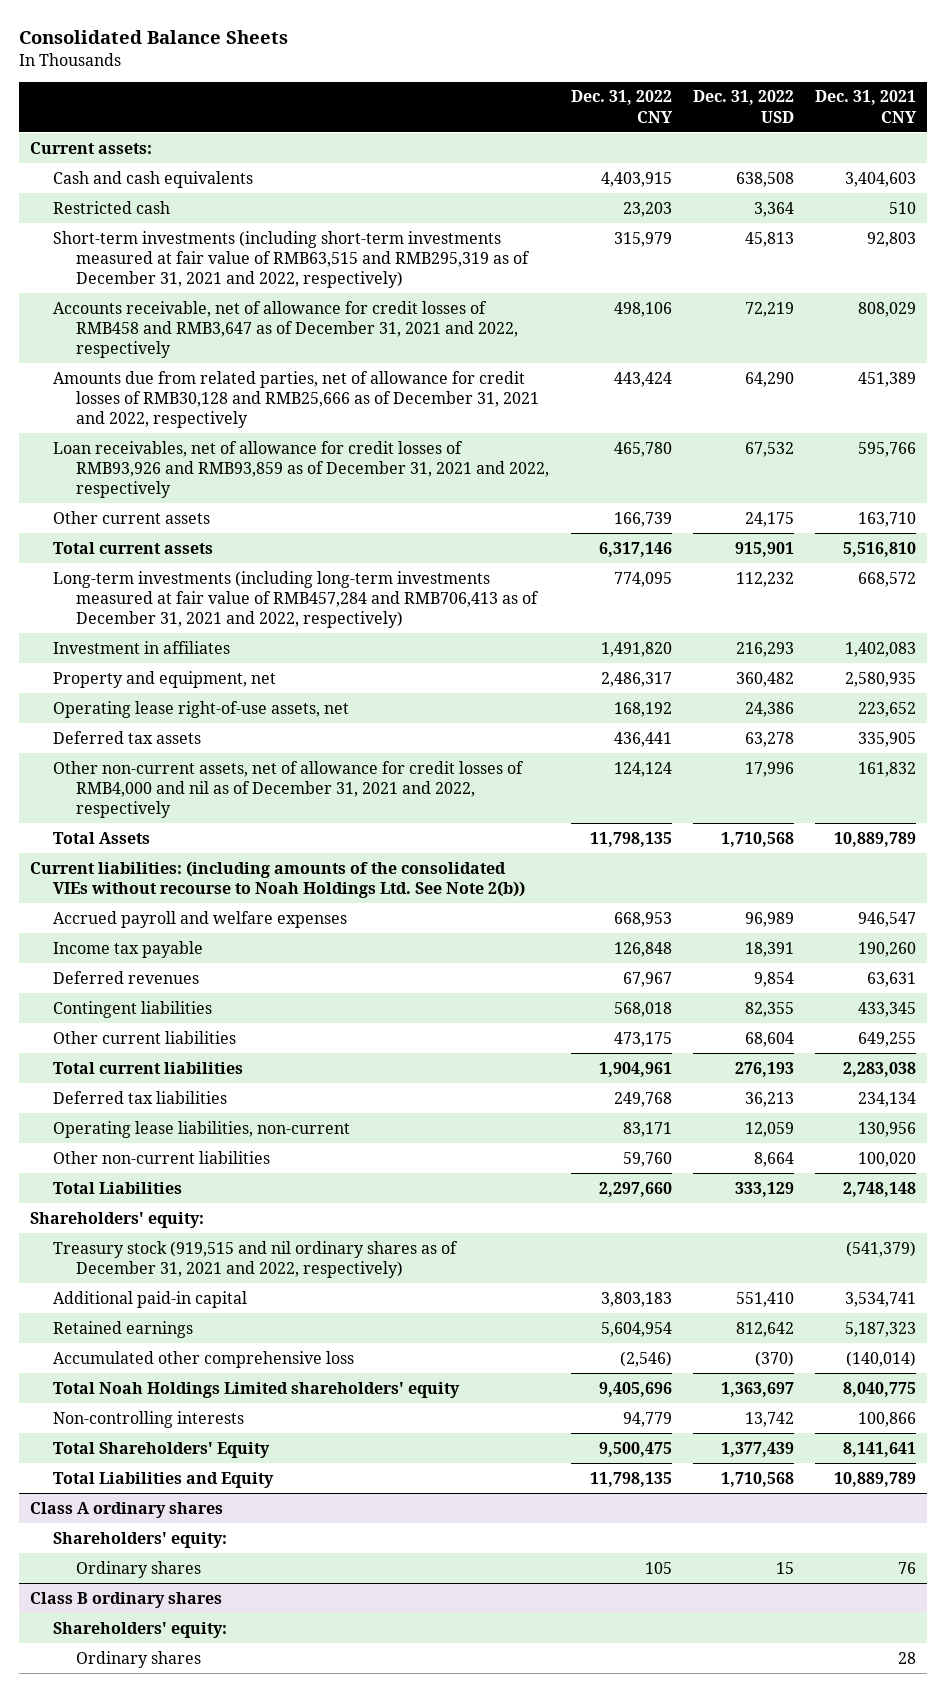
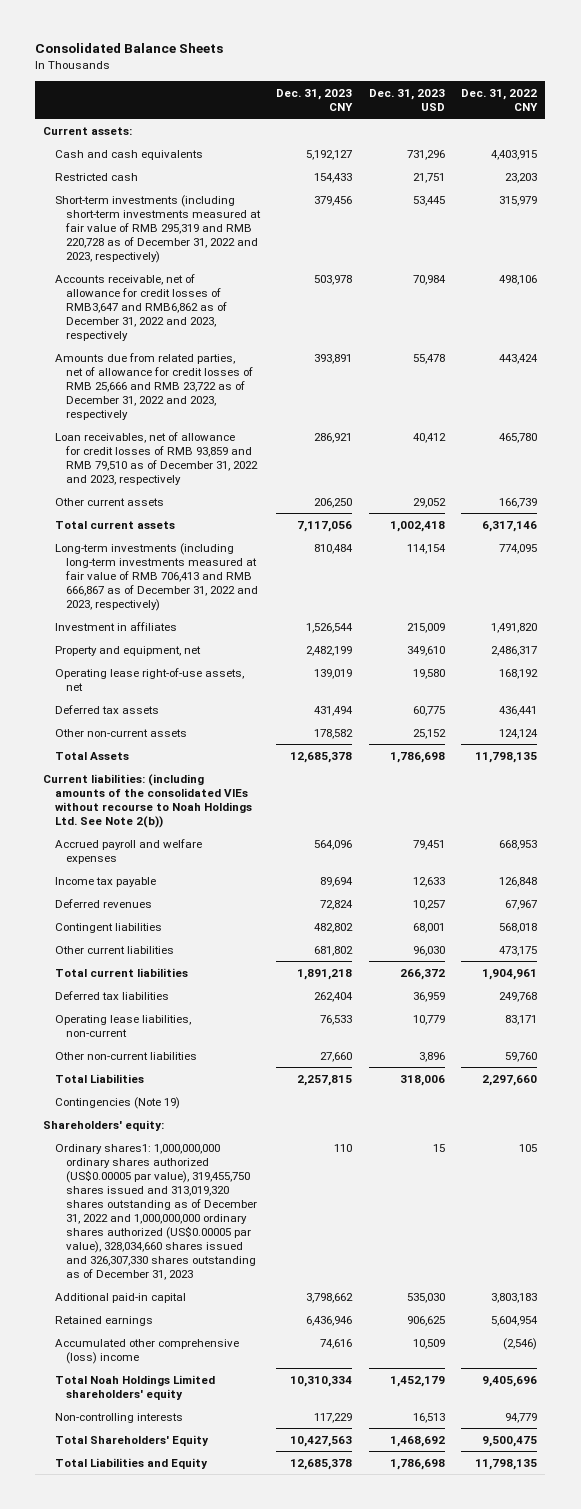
- | Dec. 31, 2022 CNY | Dec. 31, 2022 USD | Dec. 31, 2021 CNY
+ | Dec. 31, 2023 CNY | Dec. 31, 2023 USD | Dec. 31, 2022 CNY
- Short-term investments (including short-term investments measured at fair value of RMB63,515 and RMB295,319 as of December 31, 2021 and 2022, respectively) | 315,979 | 45,813 | 92,803
- Accounts receivable, net of allowance for credit losses of RMB458 and RMB3,647 as of December 31, 2021 and 2022, respectively | 498,106 | 72,219 | 808,029
- Amounts due from related parties, net of allowance for credit losses of RMB30,128 and RMB25,666 as of December 31, 2021 and 2022, respectively | 443,424 | 64,290 | 451,389
- Loan receivables, net of allowance for credit losses of RMB93,926 and RMB93,859 as of December 31, 2021 and 2022, respectively | 465,780 | 67,532 | 595,766
+ Short-term investments (including short-term investments measured at fair value of RMB 295,319 and RMB 220,728 as of December 31, 2022 and 2023, respectively) | 379,456 | 53,445 | 315,979
+ Accounts receivable, net of allowance for credit losses of RMB3,647 and RMB6,862 as of December 31, 2022 and 2023, respectively | 503,978 | 70,984 | 498,106
+ Amounts due from related parties, net of allowance for credit losses of RMB 25,666 and RMB 23,722 as of December 31, 2022 and 2023, respectively | 393,891 | 55,478 | 443,424
+ Loan receivables, net of allowance for credit losses of RMB 93,859 and RMB 79,510 as of December 31, 2022 and 2023, respectively | 286,921 | 40,412 | 465,780
- Long-term investments (including long-term investments measured at fair value of RMB457,284 and RMB706,413 as of December 31, 2021 and 2022, respectively) | 774,095 | 112,232 | 668,572
+ Long-term investments (including long-term investments measured at fair value of RMB 706,413 and RMB 666,867 as of December 31, 2022 and 2023, respectively) | 810,484 | 114,154 | 774,095
- Other non-current assets, net of allowance for credit losses of RMB4,000 and nil as of December 31, 2021 and 2022, respectively | 124,124 | 17,996 | 161,832
+ Other non-current assets | 178,582 | 25,152 | 124,124
+ Contingencies (Note 19)
- Treasury stock (919,515 and nil ordinary shares as of December 31, 2021 and 2022, respectively) | | | (541,379)
+ Ordinary shares1: 1,000,000,000 ordinary shares authorized (US$0.00005 par value), 319,455,750 shares issued and 313,019,320 shares outstanding as of December 31, 2022 and 1,000,000,000 ordinary shares authorized (US$0.00005 par value), 328,034,660 shares issued and 326,307,330 shares outstanding as of December 31, 2023 | 110 | 15 | 105
- Accumulated other comprehensive loss | (2,546) | (370) | (140,014)
+ Accumulated other comprehensive (loss) income | 74,616 | 10,509 | (2,546)
- Class A ordinary shares
- Shareholders' equity:
- Ordinary shares | 105 | 15 | 76
- Class B ordinary shares
- Shareholders' equity:
- Ordinary shares | | | 28

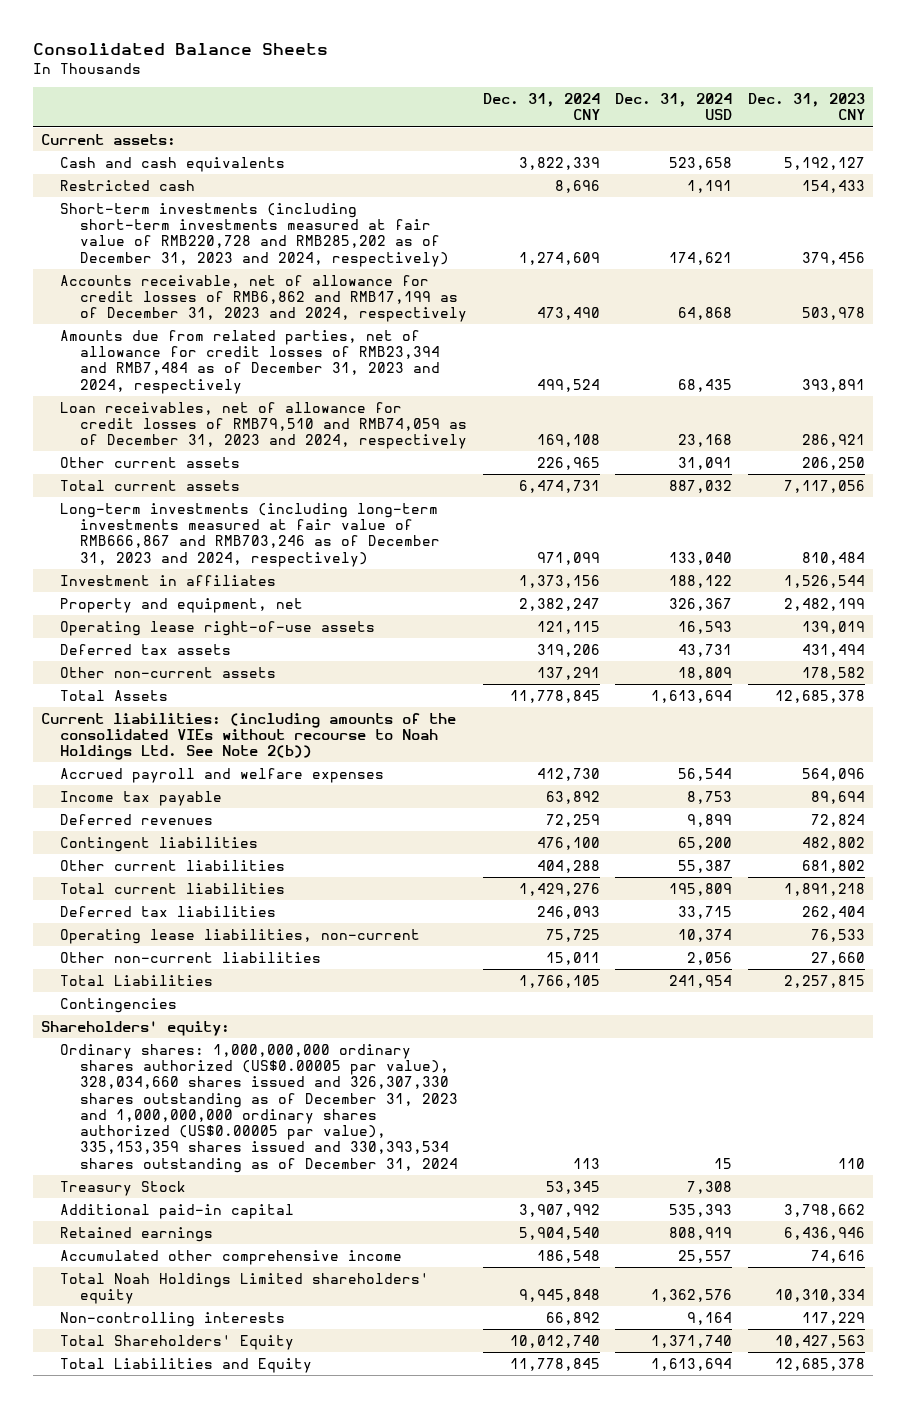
- | Dec. 31, 2023 CNY | Dec. 31, 2023 USD | Dec. 31, 2022 CNY
+ | Dec. 31, 2024 CNY | Dec. 31, 2024 USD | Dec. 31, 2023 CNY
- Short-term investments (including short-term investments measured at fair value of RMB 295,319 and RMB 220,728 as of December 31, 2022 and 2023, respectively) | 379,456 | 53,445 | 315,979
- Accounts receivable, net of allowance for credit losses of RMB3,647 and RMB6,862 as of December 31, 2022 and 2023, respectively | 503,978 | 70,984 | 498,106
- Amounts due from related parties, net of allowance for credit losses of RMB 25,666 and RMB 23,722 as of December 31, 2022 and 2023, respectively | 393,891 | 55,478 | 443,424
- Loan receivables, net of allowance for credit losses of RMB 93,859 and RMB 79,510 as of December 31, 2022 and 2023, respectively | 286,921 | 40,412 | 465,780
+ Short-term investments (including short-term investments measured at fair value of RMB220,728 and RMB285,202 as of December 31, 2023 and 2024, respectively) | 1,274,609 | 174,621 | 379,456
+ Accounts receivable, net of allowance for credit losses of RMB6,862 and RMB17,199 as of December 31, 2023 and 2024, respectively | 473,490 | 64,868 | 503,978
+ Amounts due from related parties, net of allowance for credit losses of RMB23,394 and RMB7,484 as of December 31, 2023 and 2024, respectively | 499,524 | 68,435 | 393,891
+ Loan receivables, net of allowance for credit losses of RMB79,510 and RMB74,059 as of December 31, 2023 and 2024, respectively | 169,108 | 23,168 | 286,921
- Long-term investments (including long-term investments measured at fair value of RMB 706,413 and RMB 666,867 as of December 31, 2022 and 2023, respectively) | 810,484 | 114,154 | 774,095
+ Long-term investments (including long-term investments measured at fair value of RMB666,867 and RMB703,246 as of December 31, 2023 and 2024, respectively) | 971,099 | 133,040 | 810,484
- Operating lease right-of-use assets, net | 139,019 | 19,580 | 168,192
+ Operating lease right-of-use assets | 121,115 | 16,593 | 139,019
- Contingencies (Note 19)
+ Contingencies
- Ordinary shares1: 1,000,000,000 ordinary shares authorized (US$0.00005 par value), 319,455,750 shares issued and 313,019,320 shares outstanding as of December 31, 2022 and 1,000,000,000 ordinary shares authorized (US$0.00005 par value), 328,034,660 shares issued and 326,307,330 shares outstanding as of December 31, 2023 | 110 | 15 | 105
+ Ordinary shares: 1,000,000,000 ordinary shares authorized (US$0.00005 par value), 328,034,660 shares issued and 326,307,330 shares outstanding as of December 31, 2023 and 1,000,000,000 ordinary shares authorized (US$0.00005 par value), 335,153,359 shares issued and 330,393,534 shares outstanding as of December 31, 2024 | 113 | 15 | 110
+ Treasury Stock | 53,345 | 7,308 |
- Accumulated other comprehensive (loss) income | 74,616 | 10,509 | (2,546)
+ Accumulated other comprehensive income | 186,548 | 25,557 | 74,616

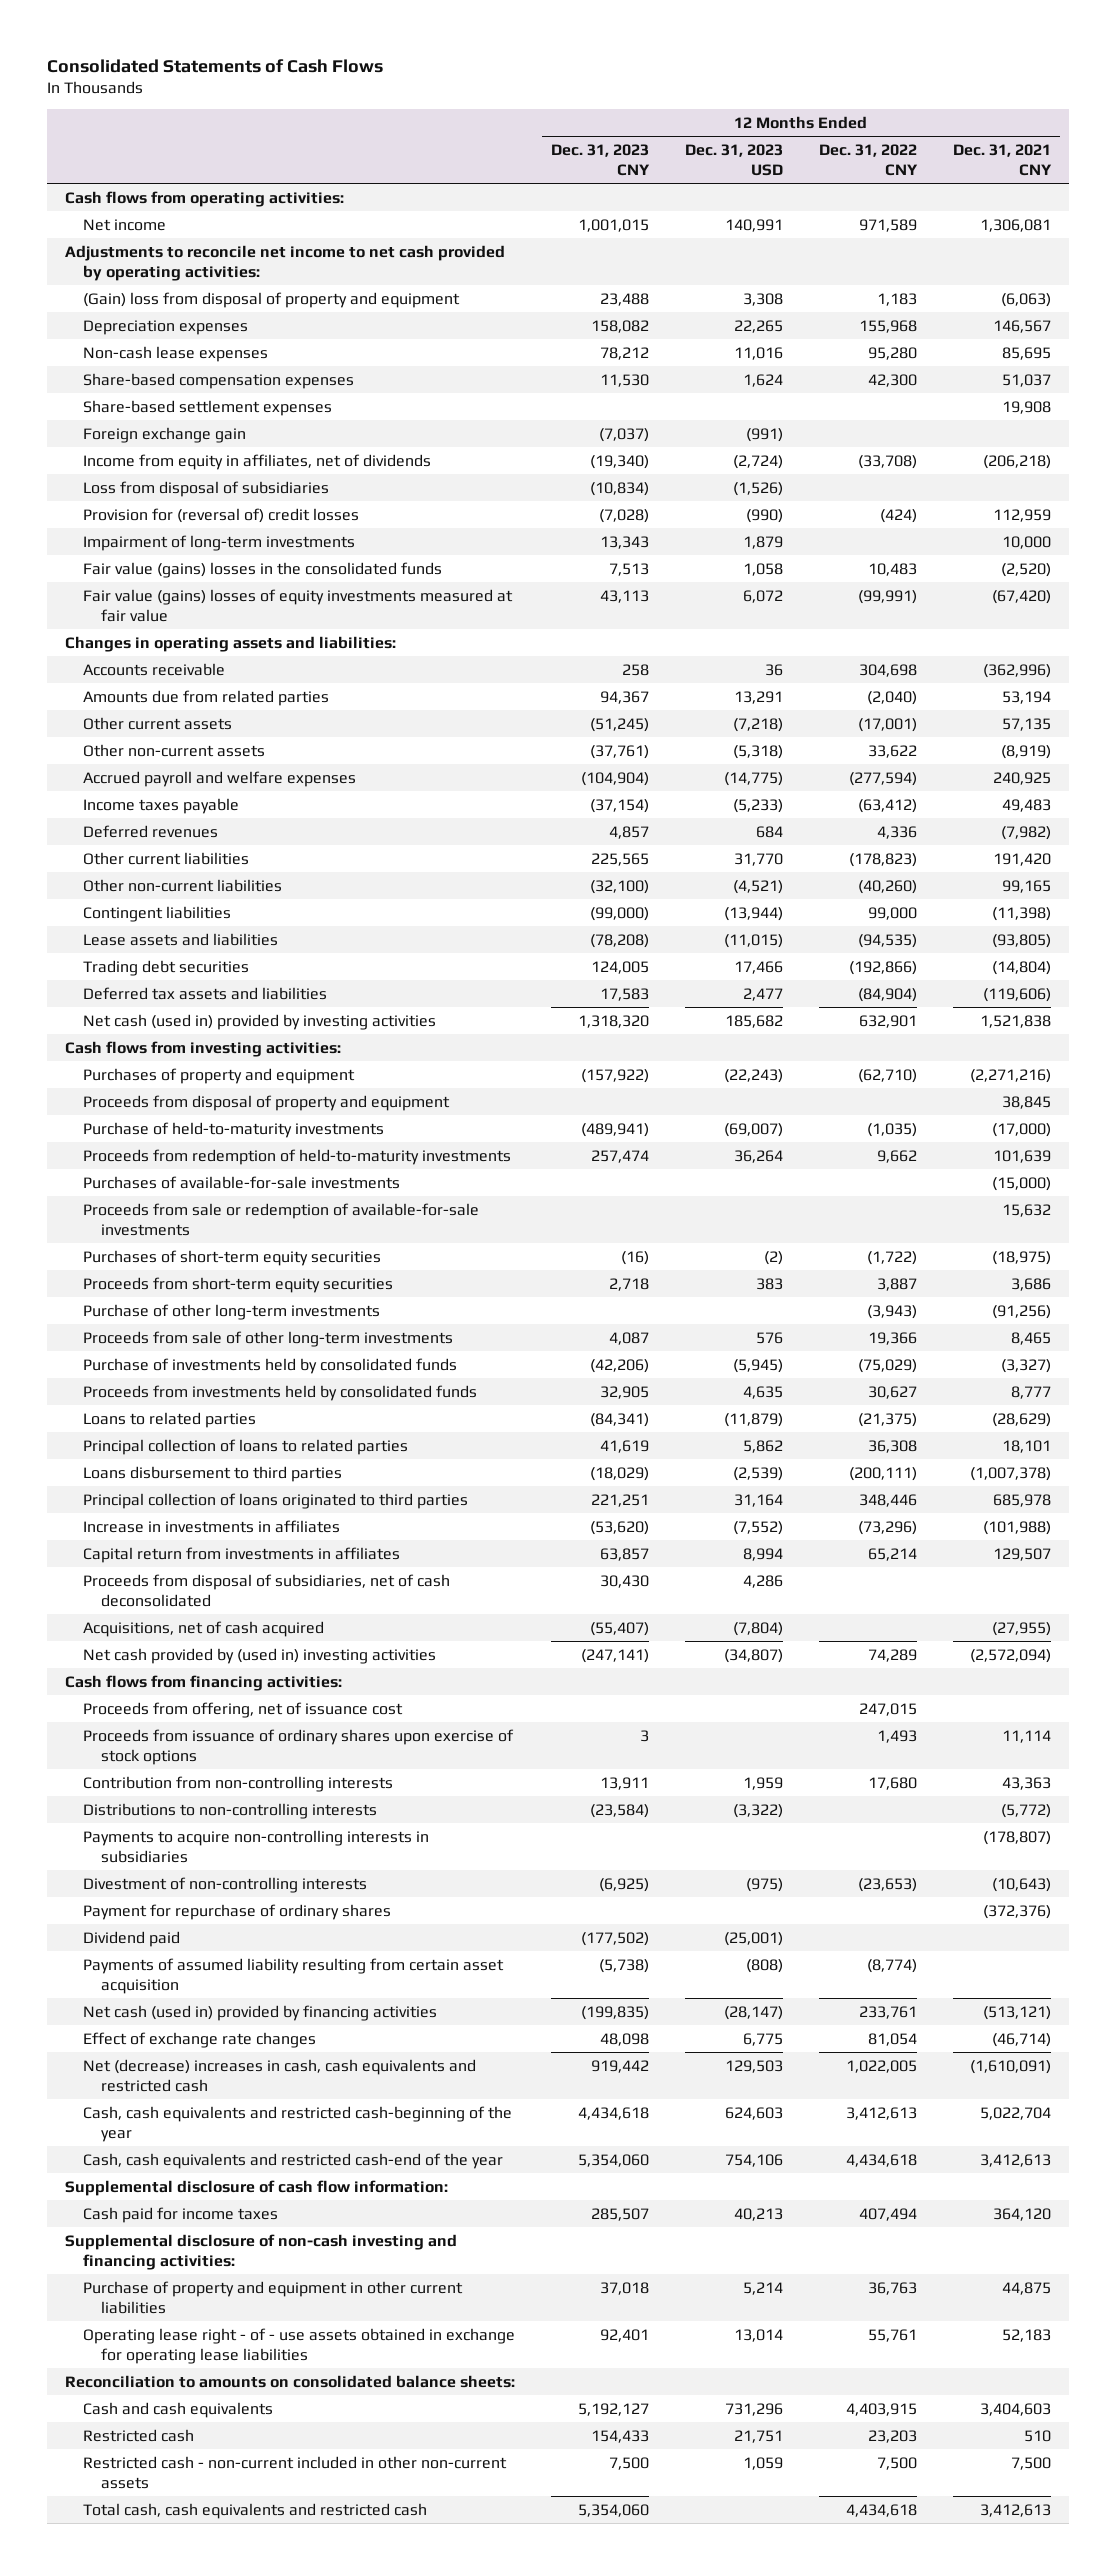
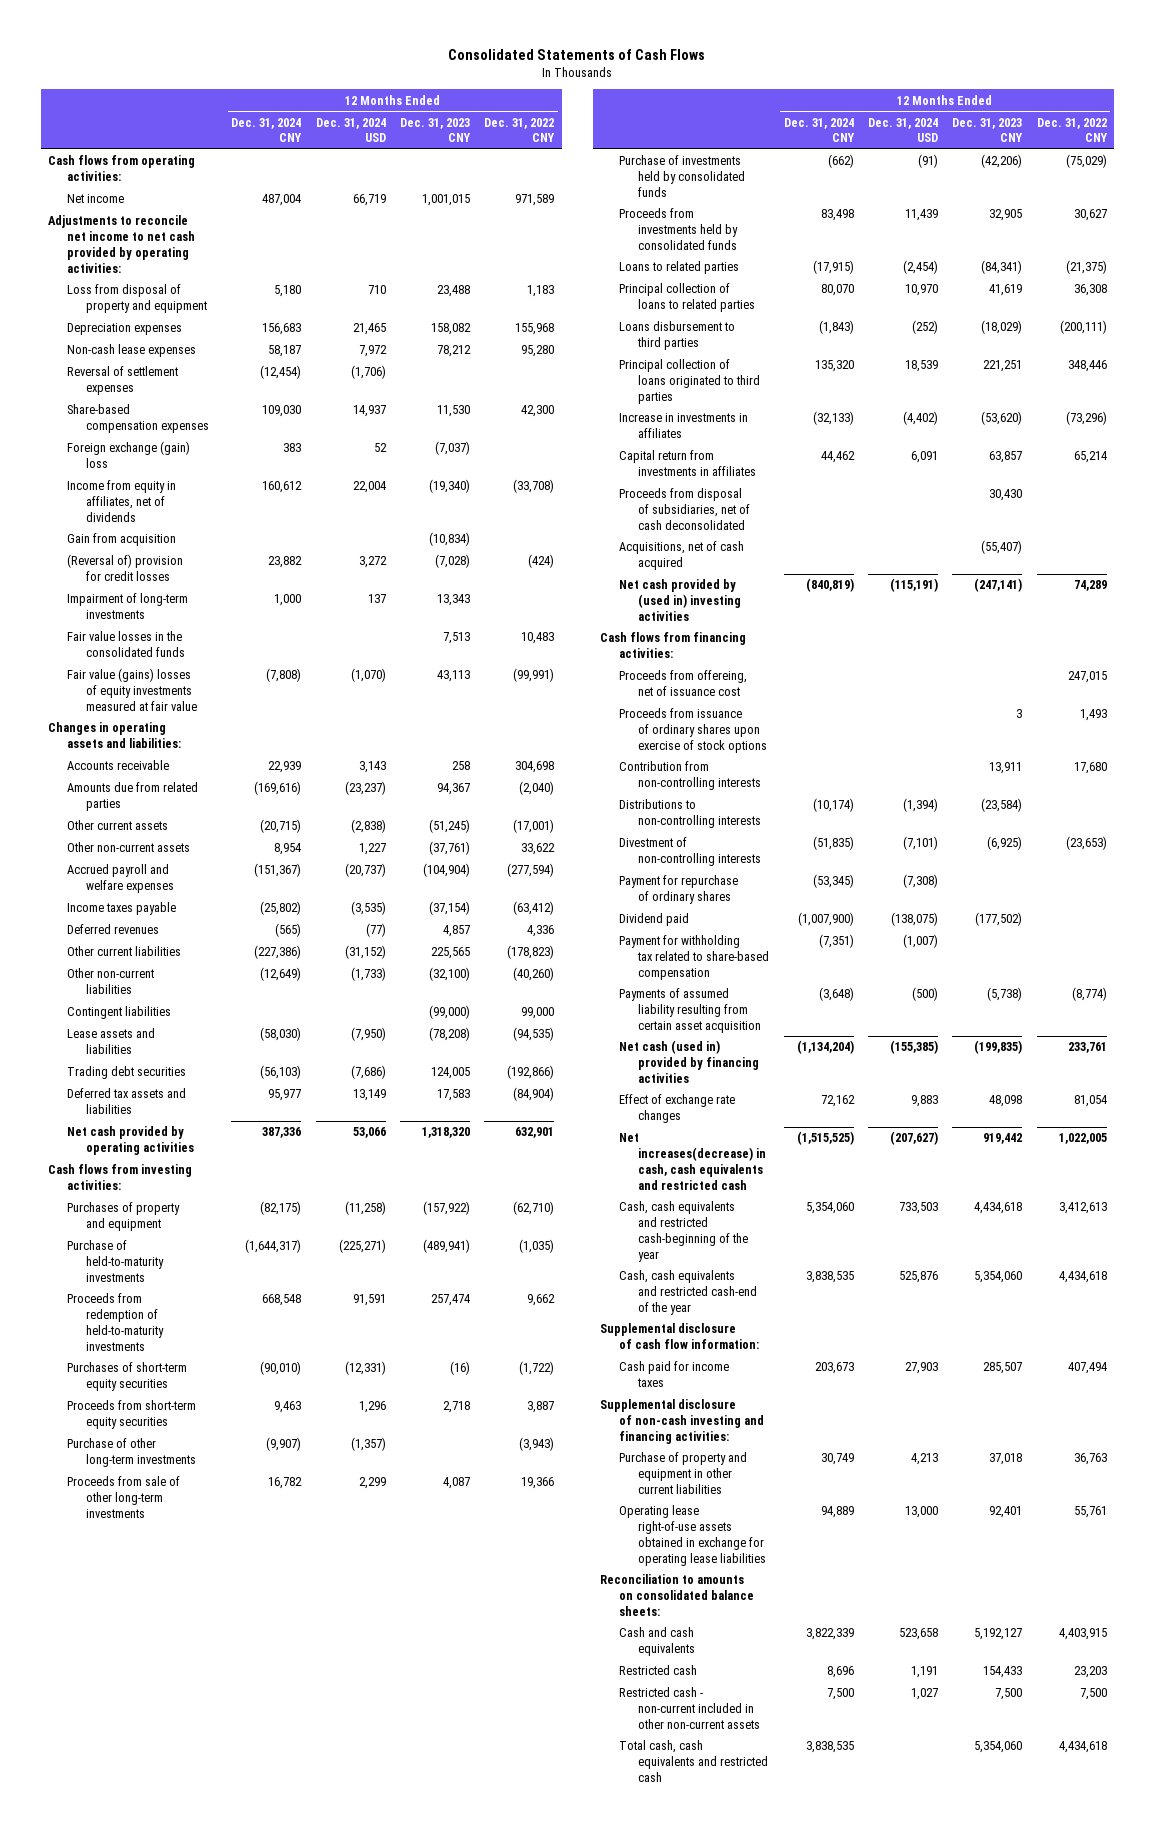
- | 12 Months Ended Dec. 31, 2023 CNY | 12 Months Ended Dec. 31, 2023 USD | 12 Months Ended Dec. 31, 2022 CNY | 12 Months Ended Dec. 31, 2021 CNY
+ | 12 Months Ended Dec. 31, 2024 CNY | 12 Months Ended Dec. 31, 2024 USD | 12 Months Ended Dec. 31, 2023 CNY | 12 Months Ended Dec. 31, 2022 CNY
- (Gain) loss from disposal of property and equipment | 23,488 | 3,308 | 1,183 | (6,063)
+ Loss from disposal of property and equipment | 5,180 | 710 | 23,488 | 1,183
+ Reversal of settlement expenses | (12,454) | (1,706) | |
- Share-based settlement expenses | | | | 19,908
- Foreign exchange gain | (7,037) | (991) | |
+ Foreign exchange (gain) loss | 383 | 52 | (7,037) |
- Loss from disposal of subsidiaries | (10,834) | (1,526) | |
- Provision for (reversal of) credit losses | (7,028) | (990) | (424) | 112,959
+ Gain from acquisition | | | (10,834) |
+ (Reversal of) provision for credit losses | 23,882 | 3,272 | (7,028) | (424)
- Fair value (gains) losses in the consolidated funds | 7,513 | 1,058 | 10,483 | (2,520)
+ Fair value losses in the consolidated funds | | | 7,513 | 10,483
- Net cash (used in) provided by investing activities | 1,318,320 | 185,682 | 632,901 | 1,521,838
+ Net cash provided by operating activities | 387,336 | 53,066 | 1,318,320 | 632,901
- Proceeds from disposal of property and equipment | | | | 38,845
- Purchases of available-for-sale investments | | | | (15,000)
- Proceeds from sale or redemption of available-for-sale investments | | | | 15,632
- Proceeds from offering, net of issuance cost | | | 247,015 |
+ Proceeds from offereing, net of issuance cost | | | | 247,015
- Payments to acquire non-controlling interests in subsidiaries | | | | (178,807)
+ Payment for withholding tax related to share-based compensation | (7,351) | (1,007) | |
- Net (decrease) increases in cash, cash equivalents and restricted cash | 919,442 | 129,503 | 1,022,005 | (1,610,091)
+ Net increases(decrease) in cash, cash equivalents and restricted cash | (1,515,525) | (207,627) | 919,442 | 1,022,005
- Operating lease right - of - use assets obtained in exchange for operating lease liabilities | 92,401 | 13,014 | 55,761 | 52,183
+ Operating lease right-of-use assets obtained in exchange for operating lease liabilities | 94,889 | 13,000 | 92,401 | 55,761

